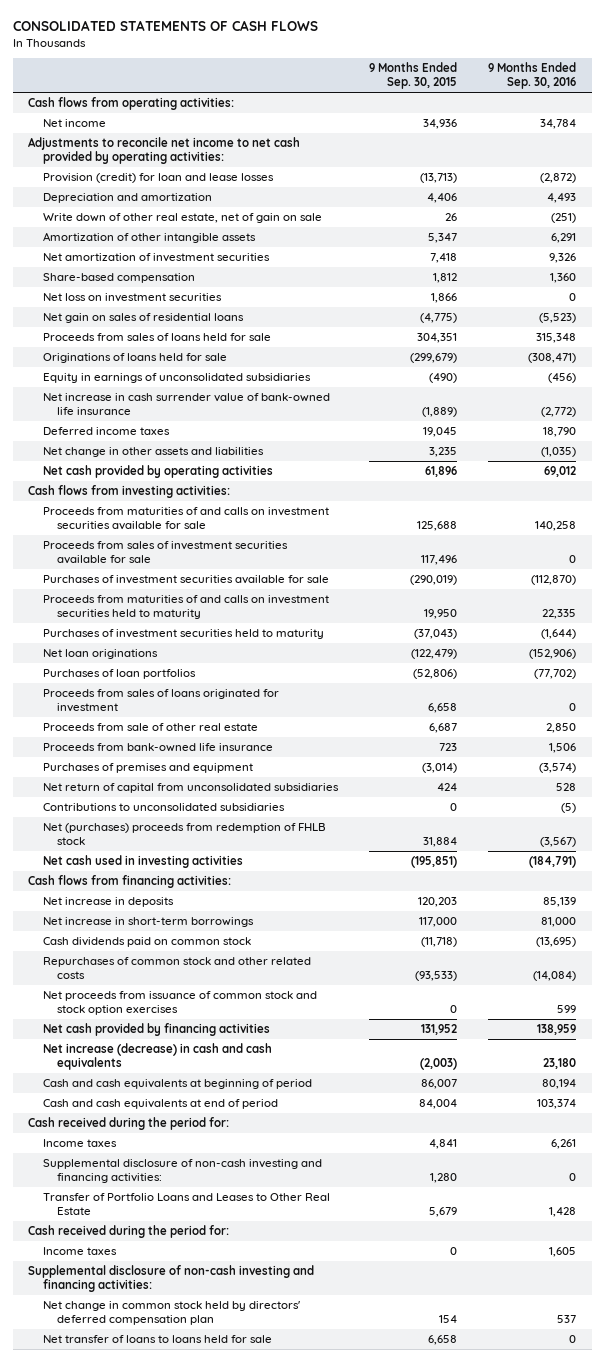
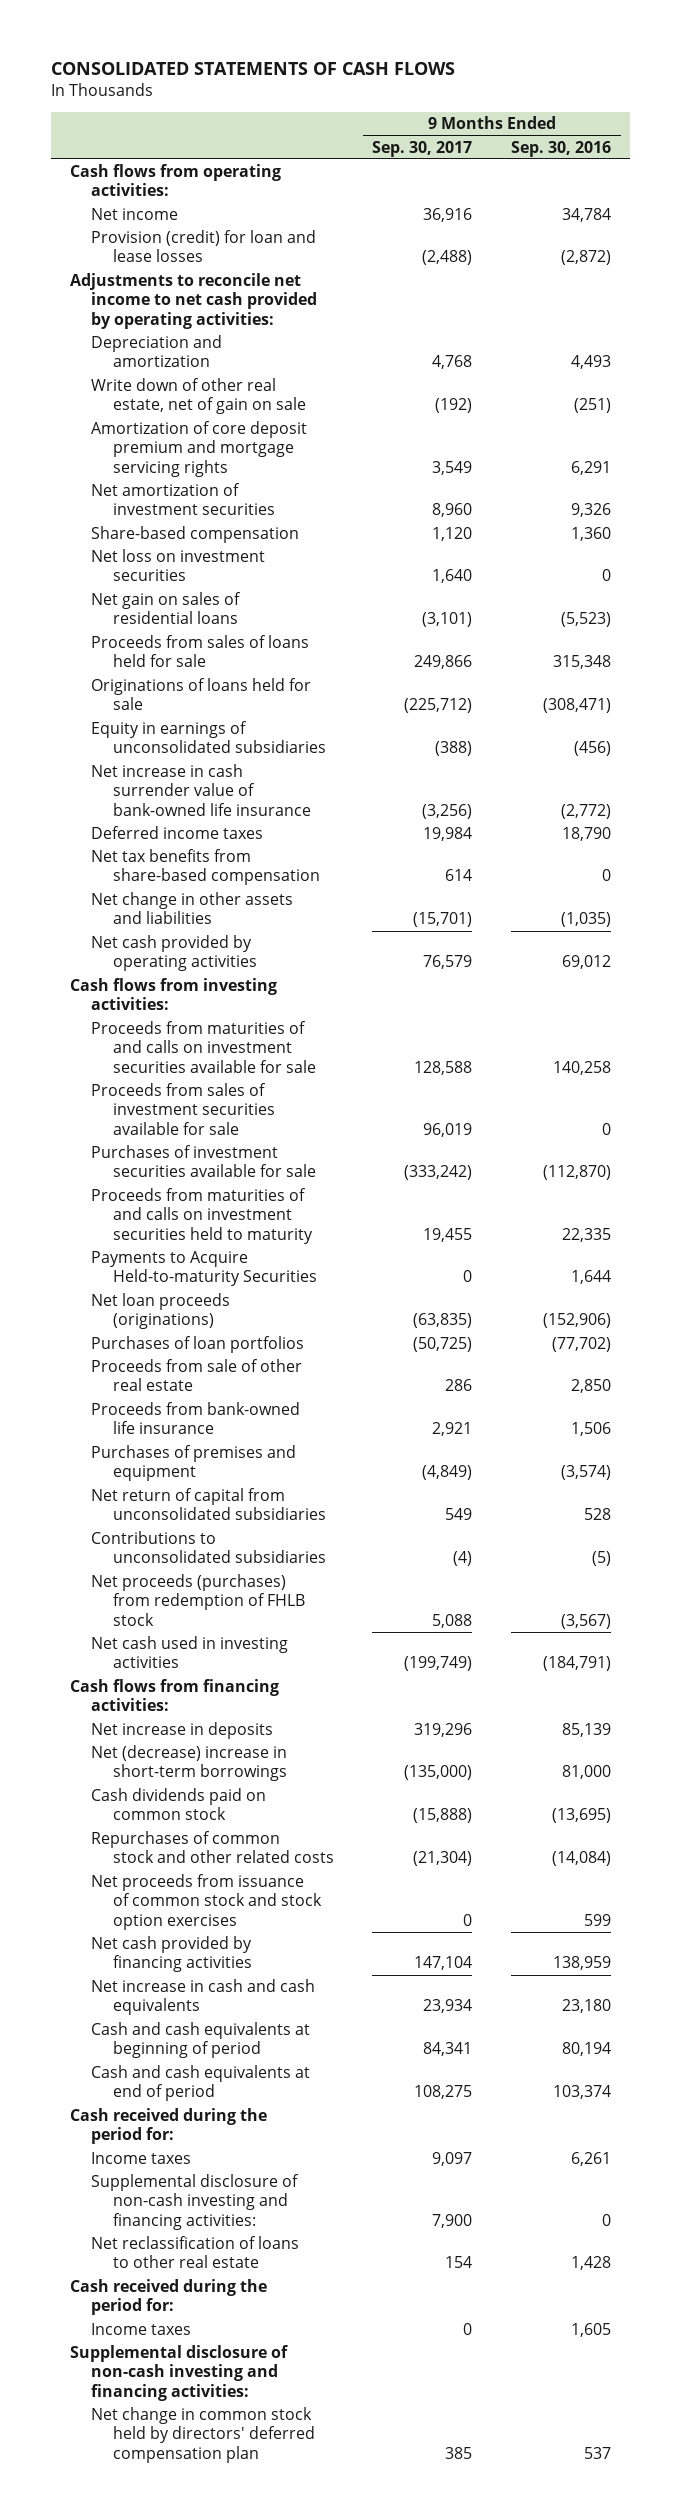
- | 9 Months Ended Sep. 30, 2015 | 9 Months Ended Sep. 30, 2016
+ | 9 Months Ended Sep. 30, 2017 | 9 Months Ended Sep. 30, 2016
moved down: Adjustments to reconcile net income to net cash provided by operating activities:
- Amortization of other intangible assets | 5,347 | 6,291
+ Amortization of core deposit premium and mortgage servicing rights | 3,549 | 6,291
+ Net tax benefits from share-based compensation | 614 | 0
- Purchases of investment securities held to maturity | (37,043) | (1,644)
- Net loan originations | (122,479) | (152,906)
+ Payments to Acquire Held-to-maturity Securities | 0 | 1,644
+ Net loan proceeds (originations) | (63,835) | (152,906)
- Proceeds from sales of loans originated for investment | 6,658 | 0
- Net (purchases) proceeds from redemption of FHLB stock | 31,884 | (3,567)
+ Net proceeds (purchases) from redemption of FHLB stock | 5,088 | (3,567)
- Net increase in short-term borrowings | 117,000 | 81,000
+ Net (decrease) increase in short-term borrowings | (135,000) | 81,000
- Net increase (decrease) in cash and cash equivalents | (2,003) | 23,180
+ Net increase in cash and cash equivalents | 23,934 | 23,180
- Transfer of Portfolio Loans and Leases to Other Real Estate | 5,679 | 1,428
+ Net reclassification of loans to other real estate | 154 | 1,428
- Net transfer of loans to loans held for sale | 6,658 | 0

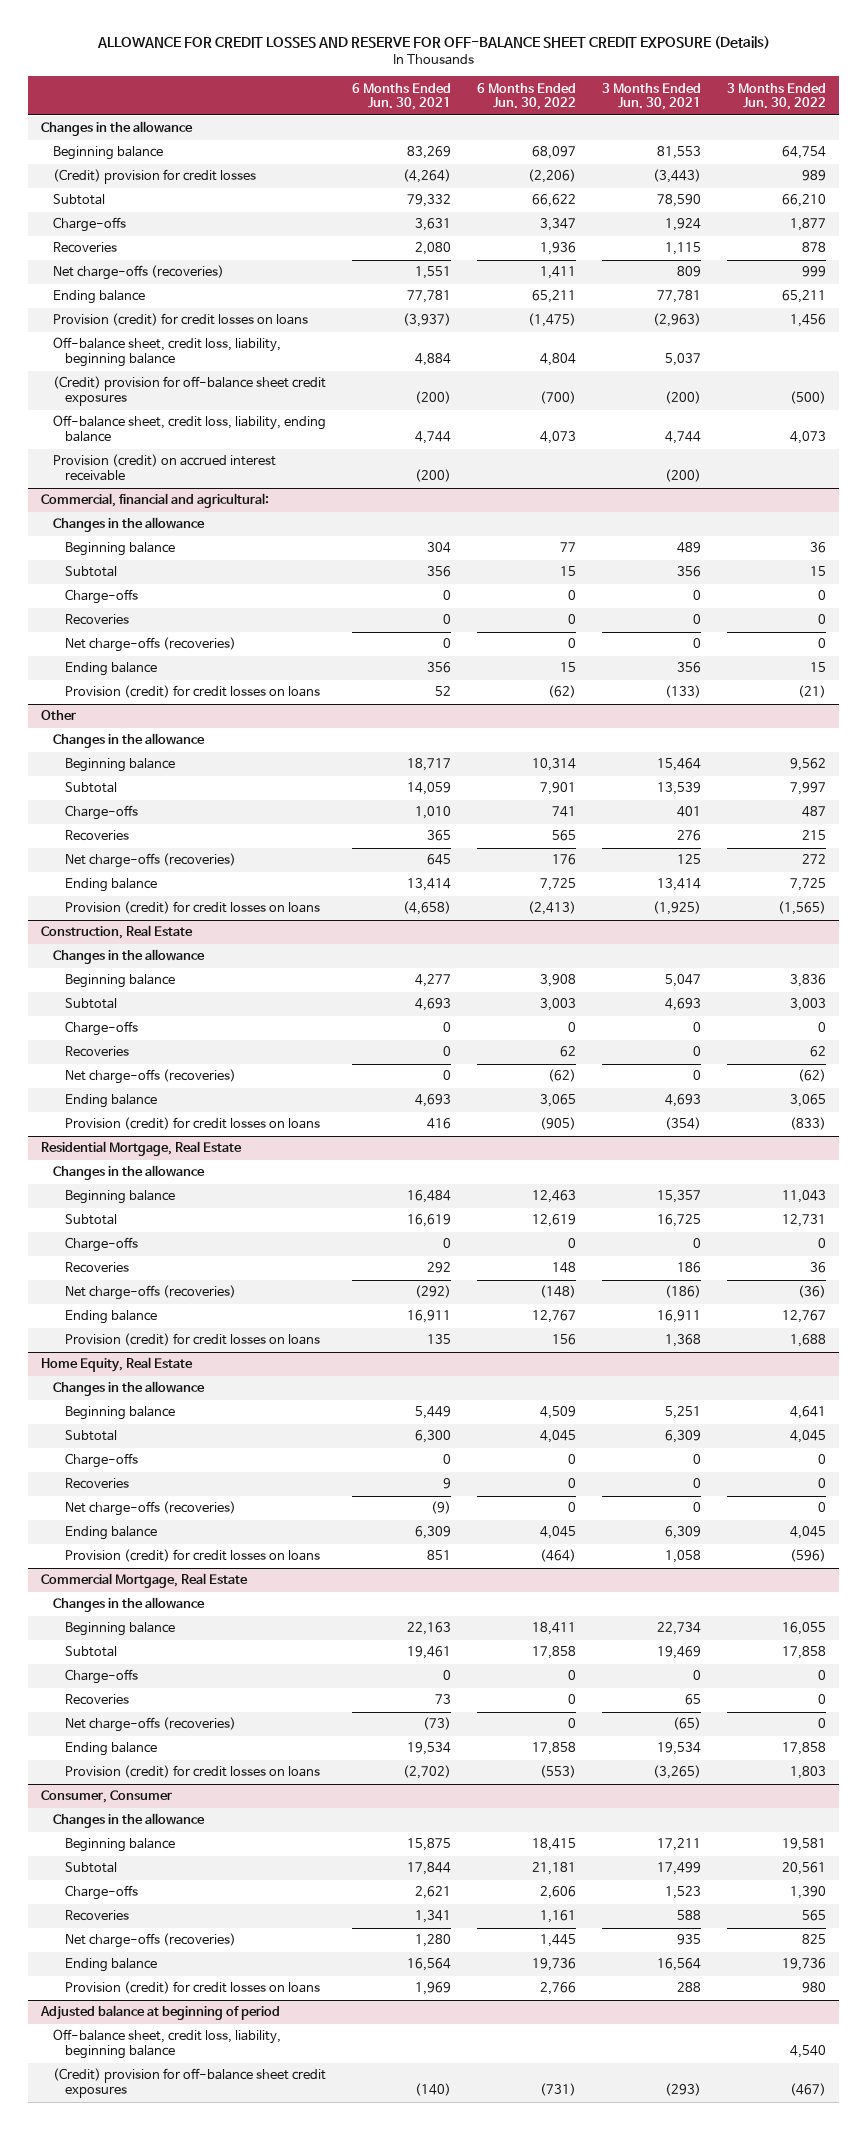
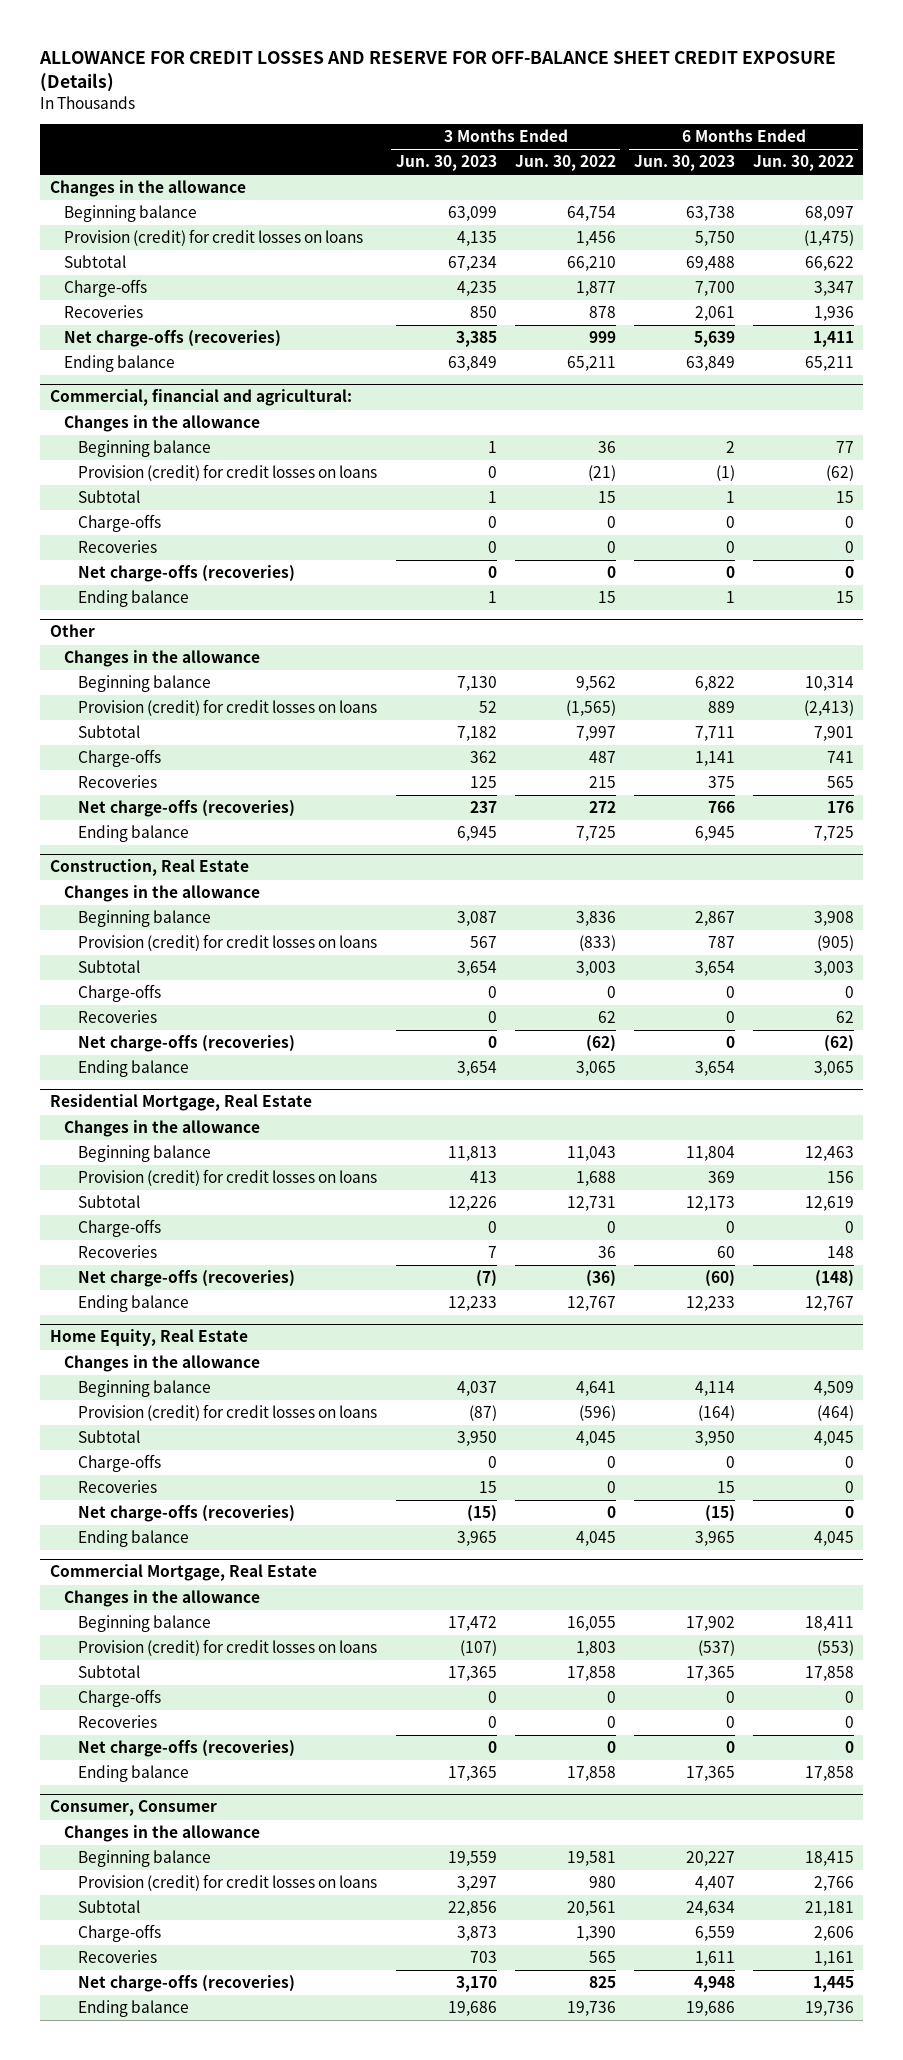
- | 6 Months Ended Jun. 30, 2021 | 6 Months Ended Jun. 30, 2022 | 3 Months Ended Jun. 30, 2021 | 3 Months Ended Jun. 30, 2022
+ | 3 Months Ended Jun. 30, 2023 | 3 Months Ended Jun. 30, 2022 | 6 Months Ended Jun. 30, 2023 | 6 Months Ended Jun. 30, 2022
- (Credit) provision for credit losses | (4,264) | (2,206) | (3,443) | 989
moved up: Provision (credit) for credit losses on loans | 4,135 | 1,456 | 5,750 | (1,475)
- Off-balance sheet, credit loss, liability, beginning balance | 4,884 | 4,804 | 5,037 |
- (Credit) provision for off-balance sheet credit exposures | (200) | (700) | (200) | (500)
- Off-balance sheet, credit loss, liability, ending balance | 4,744 | 4,073 | 4,744 | 4,073
- Provision (credit) on accrued interest receivable | (200) | | (200) |
@ Commercial, financial and agricultural:
moved up: Provision (credit) for credit losses on loans | 0 | (21) | (1) | (62)
@ Other
moved up: Provision (credit) for credit losses on loans | 52 | (1,565) | 889 | (2,413)
@ Construction, Real Estate
moved up: Provision (credit) for credit losses on loans | 567 | (833) | 787 | (905)
@ Residential Mortgage, Real Estate
moved up: Provision (credit) for credit losses on loans | 413 | 1,688 | 369 | 156
@ Home Equity, Real Estate
moved up: Provision (credit) for credit losses on loans | (87) | (596) | (164) | (464)
@ Commercial Mortgage, Real Estate
moved up: Provision (credit) for credit losses on loans | (107) | 1,803 | (537) | (553)
@ Consumer, Consumer
moved up: Provision (credit) for credit losses on loans | 3,297 | 980 | 4,407 | 2,766
- Adjusted balance at beginning of period
- Off-balance sheet, credit loss, liability, beginning balance | | | | 4,540
- (Credit) provision for off-balance sheet credit exposures | (140) | (731) | (293) | (467)

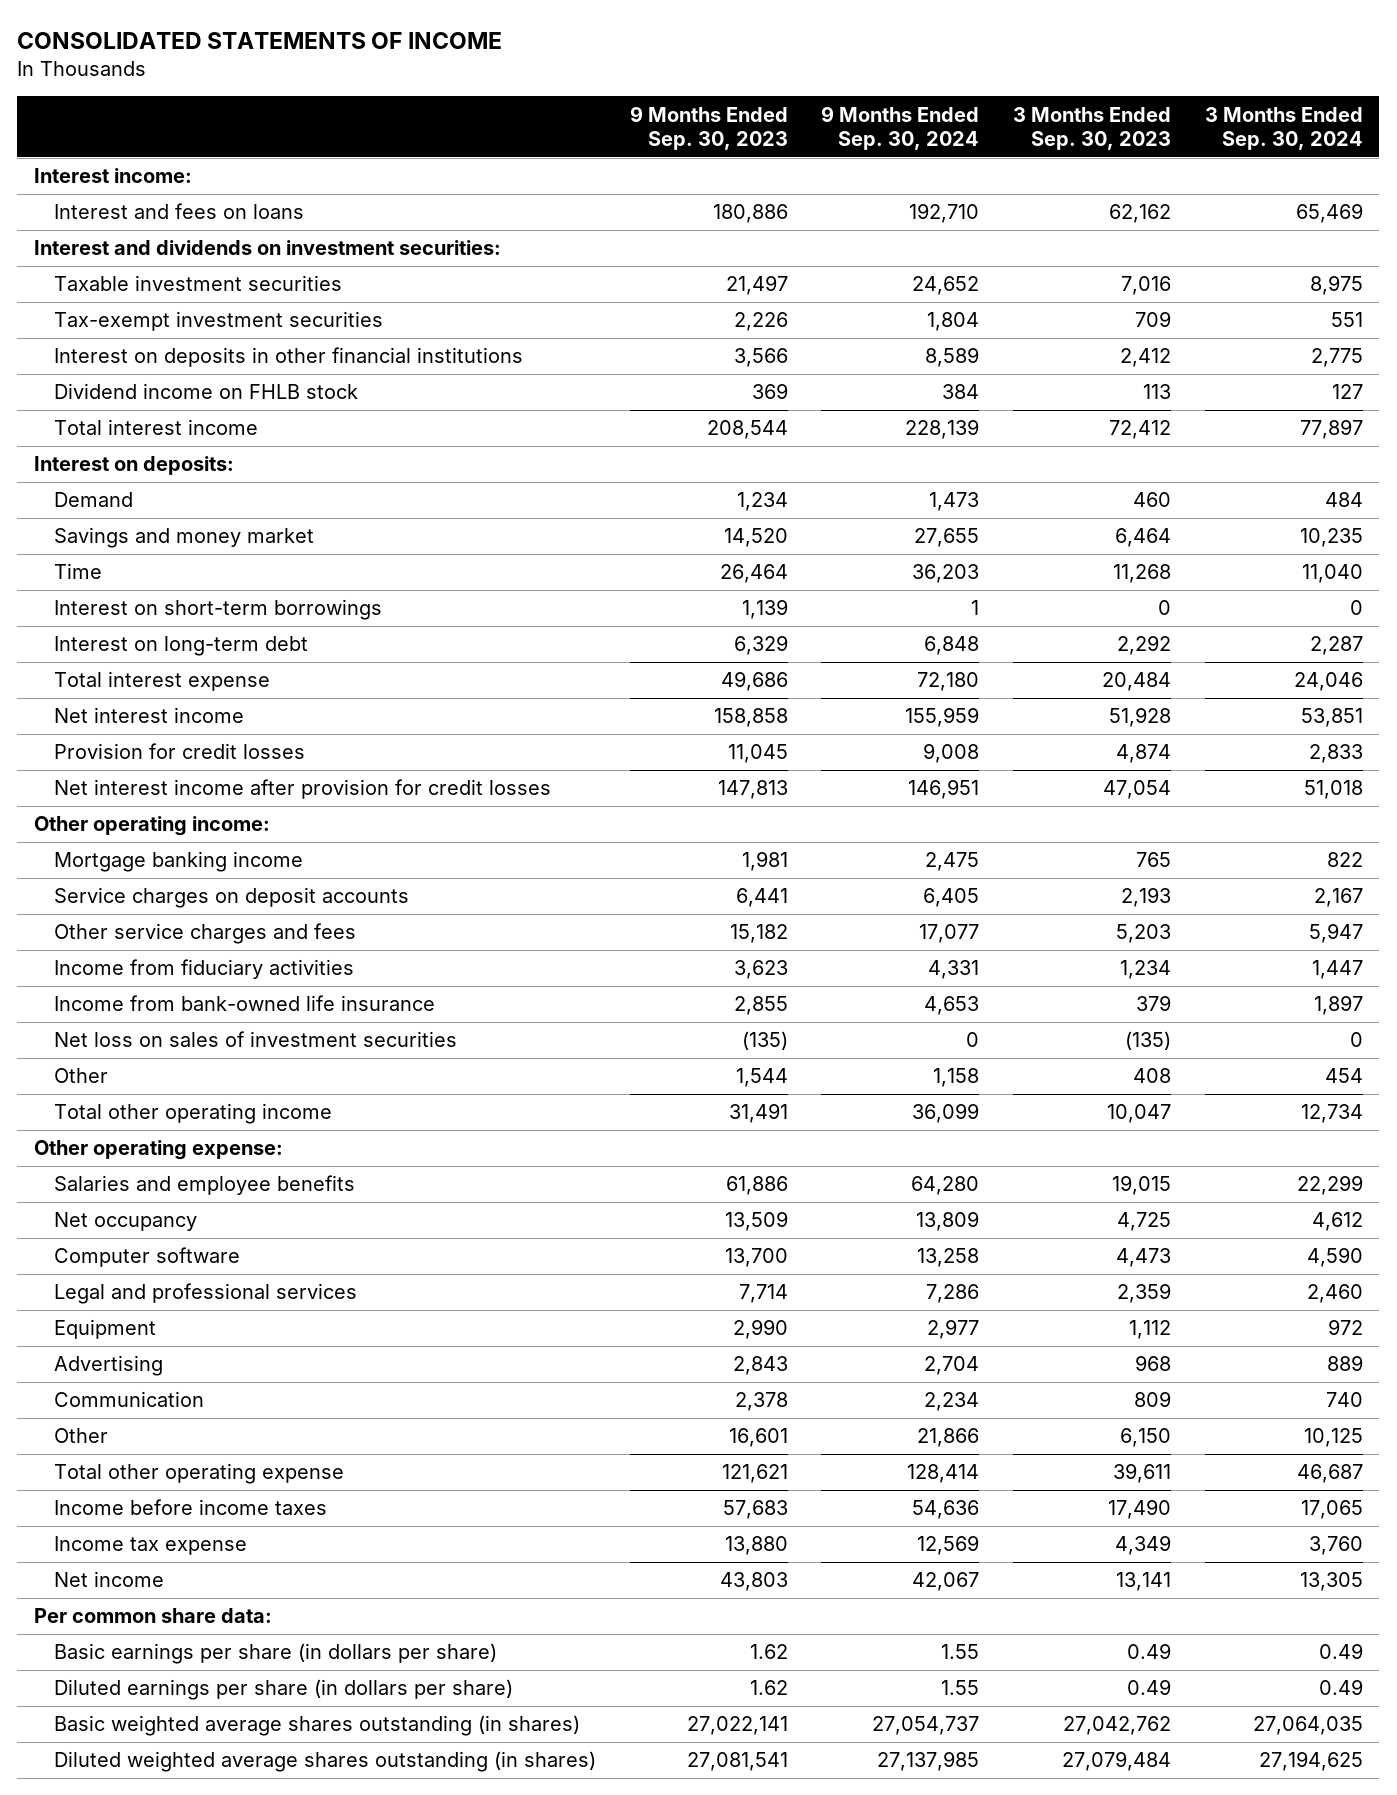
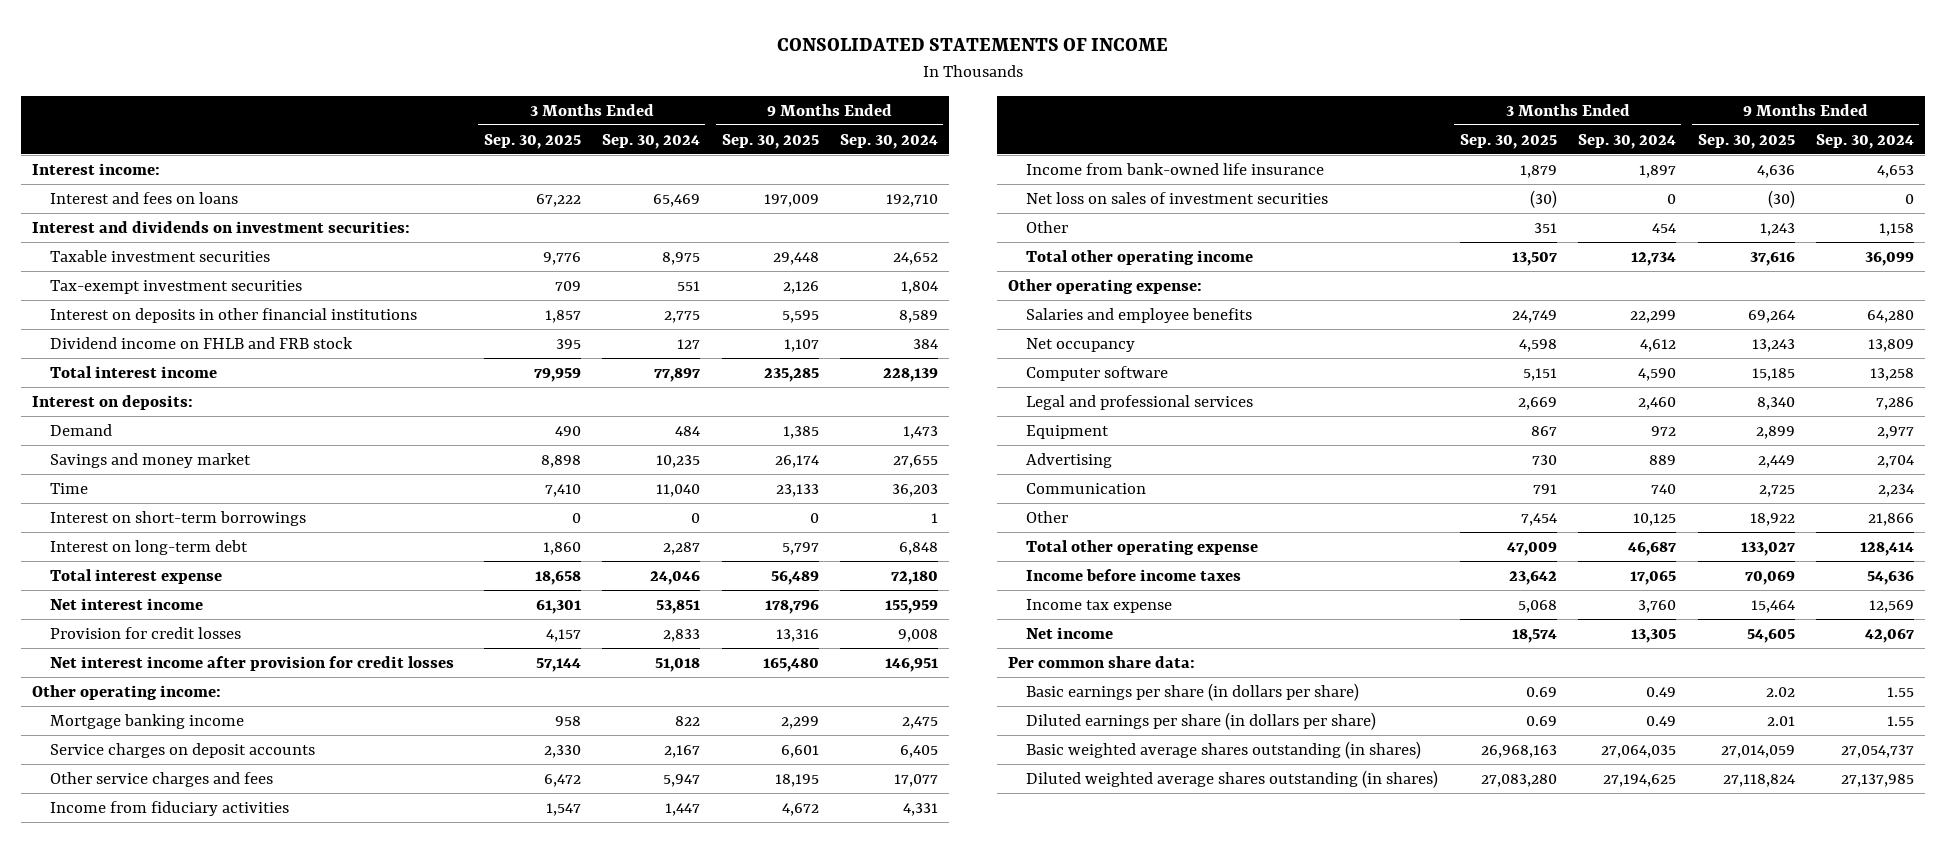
- | 9 Months Ended Sep. 30, 2023 | 9 Months Ended Sep. 30, 2024 | 3 Months Ended Sep. 30, 2023 | 3 Months Ended Sep. 30, 2024
+ | 3 Months Ended Sep. 30, 2025 | 3 Months Ended Sep. 30, 2024 | 9 Months Ended Sep. 30, 2025 | 9 Months Ended Sep. 30, 2024
- Dividend income on FHLB stock | 369 | 384 | 113 | 127
+ Dividend income on FHLB and FRB stock | 395 | 127 | 1,107 | 384

